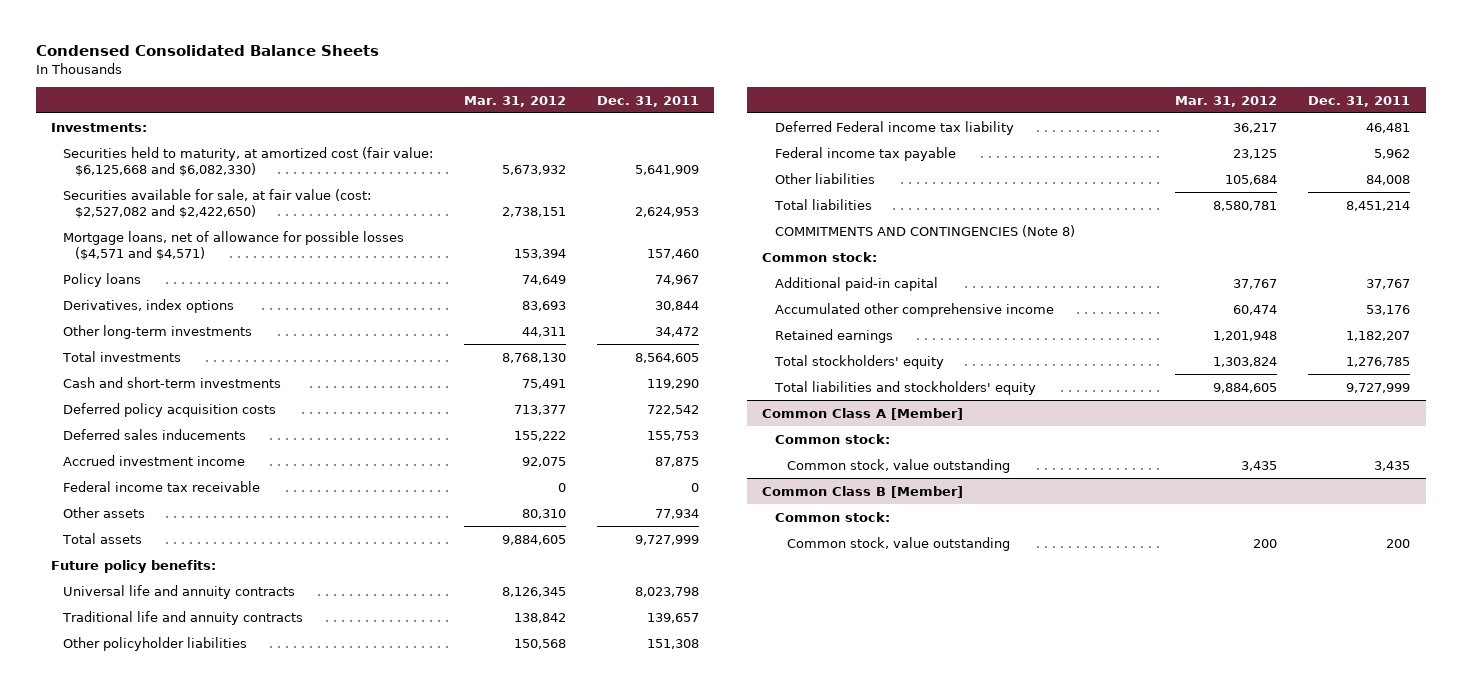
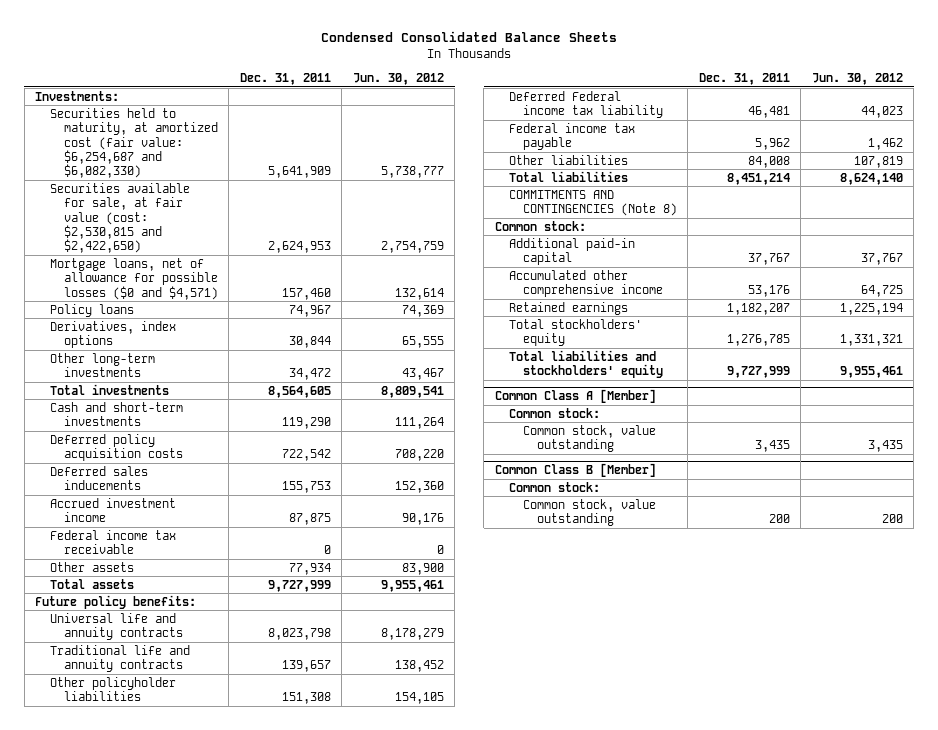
- | Mar. 31, 2012 | Dec. 31, 2011
+ | Dec. 31, 2011 | Jun. 30, 2012
- Securities held to maturity, at amortized cost (fair value: $6,125,668 and $6,082,330) | 5,673,932 | 5,641,909
- Securities available for sale, at fair value (cost: $2,527,082 and $2,422,650) | 2,738,151 | 2,624,953
- Mortgage loans, net of allowance for possible losses ($4,571 and $4,571) | 153,394 | 157,460
+ Securities held to maturity, at amortized cost (fair value: $6,254,687 and $6,082,330) | 5,641,909 | 5,738,777
+ Securities available for sale, at fair value (cost: $2,530,815 and $2,422,650) | 2,624,953 | 2,754,759
+ Mortgage loans, net of allowance for possible losses ($0 and $4,571) | 157,460 | 132,614

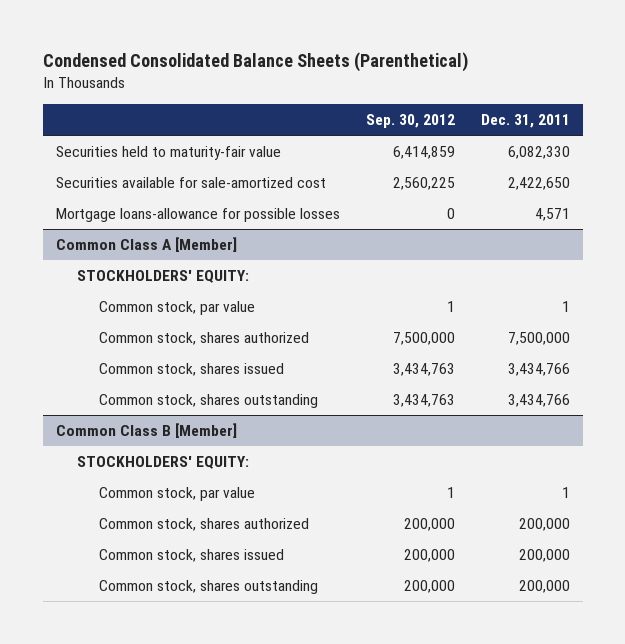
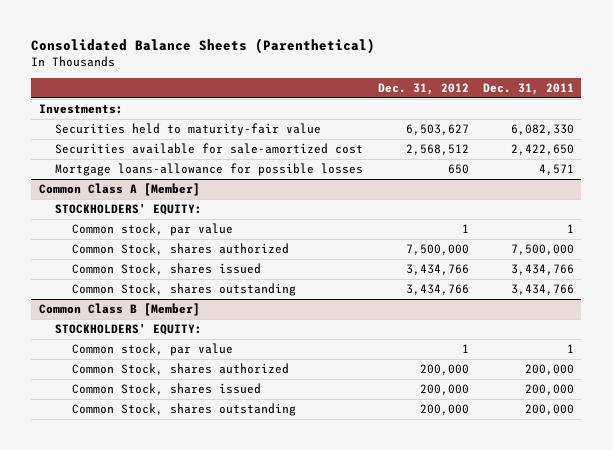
- Condensed Consolidated Balance Sheets (Parenthetical)
+ Consolidated Balance Sheets (Parenthetical)
- | Sep. 30, 2012 | Dec. 31, 2011
+ | Dec. 31, 2012 | Dec. 31, 2011
+ Investments:
@ Common Class A [Member]
- Common stock, shares authorized | 7,500,000 | 7,500,000
- Common stock, shares issued | 3,434,763 | 3,434,766
- Common stock, shares outstanding | 3,434,763 | 3,434,766
+ Common Stock, shares authorized | 7,500,000 | 7,500,000
+ Common Stock, shares issued | 3,434,766 | 3,434,766
+ Common Stock, shares outstanding | 3,434,766 | 3,434,766
@ Common Class B [Member]
- Common stock, shares authorized | 200,000 | 200,000
- Common stock, shares issued | 200,000 | 200,000
- Common stock, shares outstanding | 200,000 | 200,000
+ Common Stock, shares authorized | 200,000 | 200,000
+ Common Stock, shares issued | 200,000 | 200,000
+ Common Stock, shares outstanding | 200,000 | 200,000

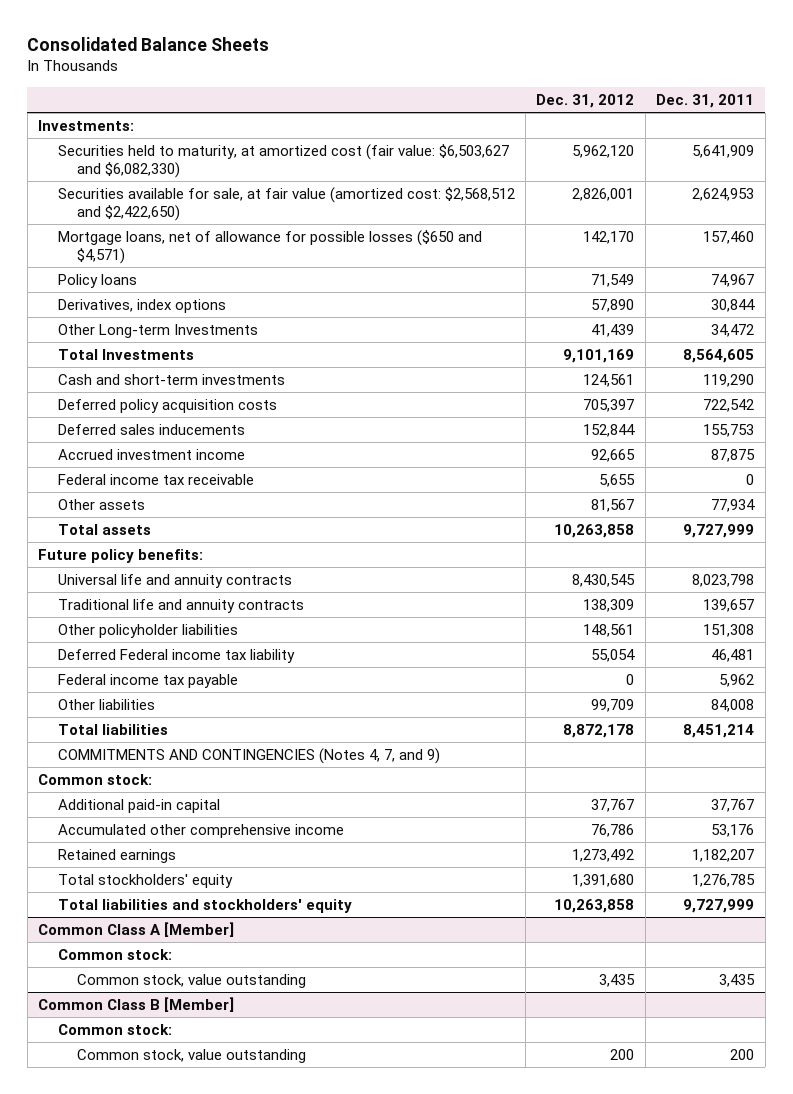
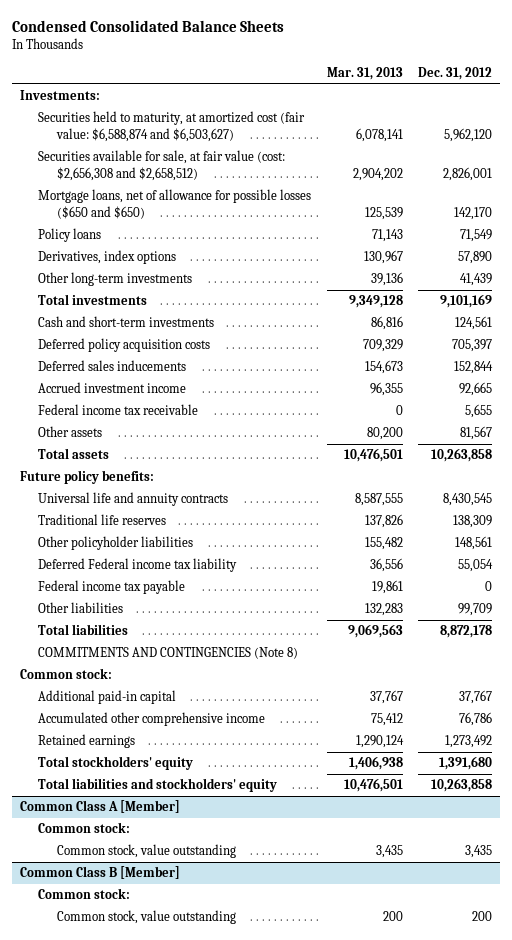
- Consolidated Balance Sheets
+ Condensed Consolidated Balance Sheets
- | Dec. 31, 2012 | Dec. 31, 2011
+ | Mar. 31, 2013 | Dec. 31, 2012
- Securities held to maturity, at amortized cost (fair value: $6,503,627 and $6,082,330) | 5,962,120 | 5,641,909
- Securities available for sale, at fair value (amortized cost: $2,568,512 and $2,422,650) | 2,826,001 | 2,624,953
- Mortgage loans, net of allowance for possible losses ($650 and $4,571) | 142,170 | 157,460
+ Securities held to maturity, at amortized cost (fair value: $6,588,874 and $6,503,627) | 6,078,141 | 5,962,120
+ Securities available for sale, at fair value (cost: $2,656,308 and $2,658,512) | 2,904,202 | 2,826,001
+ Mortgage loans, net of allowance for possible losses ($650 and $650) | 125,539 | 142,170
- Other Long-term Investments | 41,439 | 34,472
- Total Investments | 9,101,169 | 8,564,605
+ Other long-term investments | 39,136 | 41,439
+ Total investments | 9,349,128 | 9,101,169
- Traditional life and annuity contracts | 138,309 | 139,657
+ Traditional life reserves | 137,826 | 138,309
- COMMITMENTS AND CONTINGENCIES (Notes 4, 7, and 9)
+ COMMITMENTS AND CONTINGENCIES (Note 8)

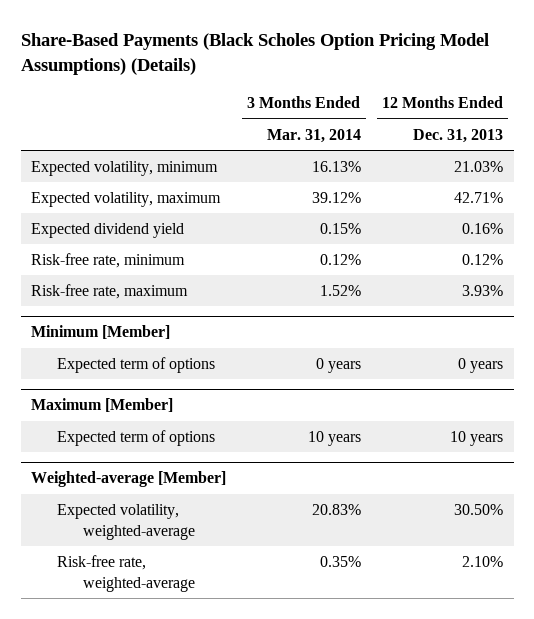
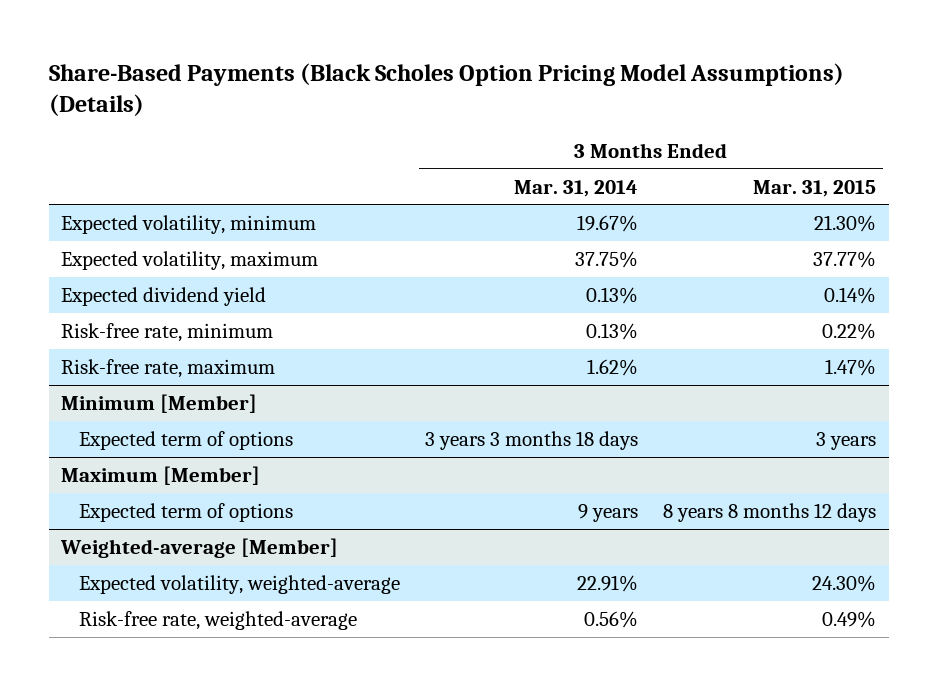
- | 3 Months Ended Mar. 31, 2014 | 12 Months Ended Dec. 31, 2013
+ | 3 Months Ended Mar. 31, 2014 | 3 Months Ended Mar. 31, 2015
- Expected volatility, minimum | 16.13% | 21.03%
- Expected volatility, maximum | 39.12% | 42.71%
- Expected dividend yield | 0.15% | 0.16%
- Risk-free rate, minimum | 0.12% | 0.12%
- Risk-free rate, maximum | 1.52% | 3.93%
+ Expected volatility, minimum | 19.67% | 21.30%
+ Expected volatility, maximum | 37.75% | 37.77%
+ Expected dividend yield | 0.13% | 0.14%
+ Risk-free rate, minimum | 0.13% | 0.22%
+ Risk-free rate, maximum | 1.62% | 1.47%
@ Minimum [Member]
- Expected term of options | 0 years | 0 years
+ Expected term of options | 3 years 3 months 18 days | 3 years
@ Maximum [Member]
- Expected term of options | 10 years | 10 years
+ Expected term of options | 9 years | 8 years 8 months 12 days
@ Weighted-average [Member]
- Expected volatility, weighted-average | 20.83% | 30.50%
- Risk-free rate, weighted-average | 0.35% | 2.10%
+ Expected volatility, weighted-average | 22.91% | 24.30%
+ Risk-free rate, weighted-average | 0.56% | 0.49%

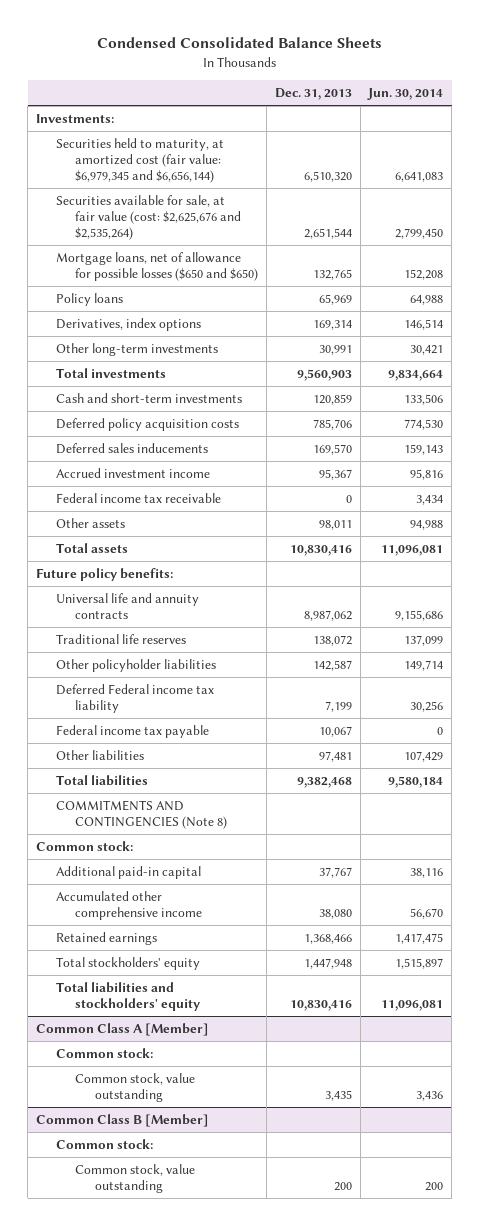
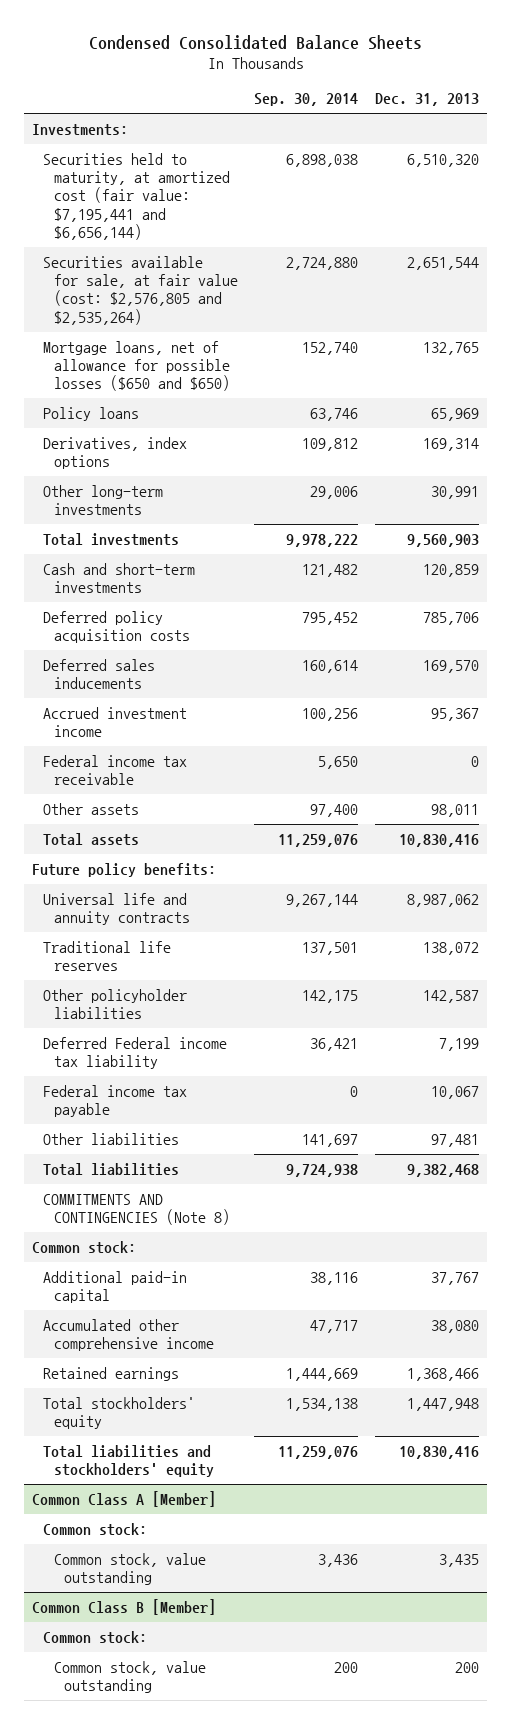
- | Dec. 31, 2013 | Jun. 30, 2014
+ | Sep. 30, 2014 | Dec. 31, 2013
- Securities held to maturity, at amortized cost (fair value: $6,979,345 and $6,656,144) | 6,510,320 | 6,641,083
- Securities available for sale, at fair value (cost: $2,625,676 and $2,535,264) | 2,651,544 | 2,799,450
+ Securities held to maturity, at amortized cost (fair value: $7,195,441 and $6,656,144) | 6,898,038 | 6,510,320
+ Securities available for sale, at fair value (cost: $2,576,805 and $2,535,264) | 2,724,880 | 2,651,544

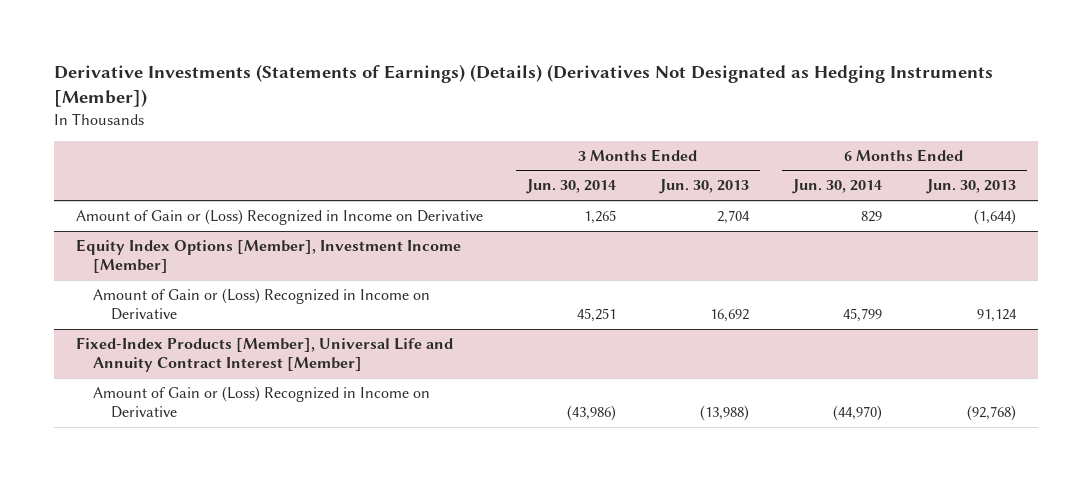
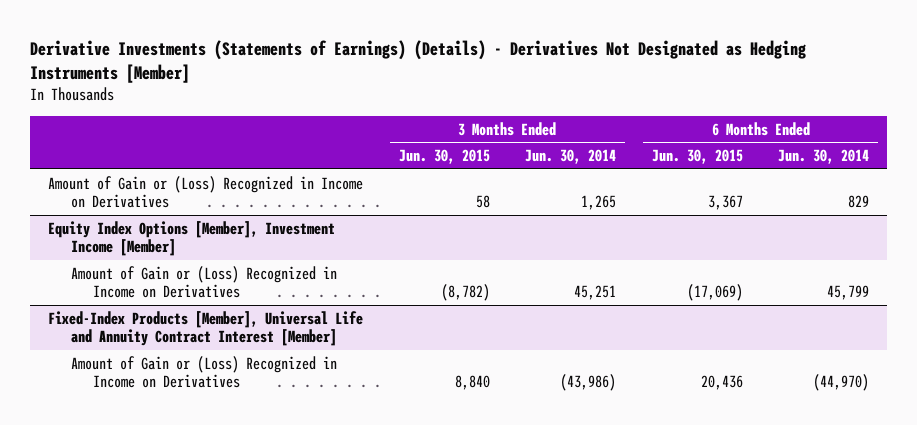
- Derivative Investments (Statements of Earnings) (Details) (Derivatives Not Designated as Hedging Instruments [Member])
+ Derivative Investments (Statements of Earnings) (Details) - Derivatives Not Designated as Hedging Instruments [Member]
- | 3 Months Ended Jun. 30, 2014 | 3 Months Ended Jun. 30, 2013 | 6 Months Ended Jun. 30, 2014 | 6 Months Ended Jun. 30, 2013
+ | 3 Months Ended Jun. 30, 2015 | 3 Months Ended Jun. 30, 2014 | 6 Months Ended Jun. 30, 2015 | 6 Months Ended Jun. 30, 2014
- Amount of Gain or (Loss) Recognized in Income on Derivative | 1,265 | 2,704 | 829 | (1,644)
+ Amount of Gain or (Loss) Recognized in Income on Derivatives | 58 | 1,265 | 3,367 | 829
@ Equity Index Options [Member], Investment Income [Member]
- Amount of Gain or (Loss) Recognized in Income on Derivative | 45,251 | 16,692 | 45,799 | 91,124
+ Amount of Gain or (Loss) Recognized in Income on Derivatives | (8,782) | 45,251 | (17,069) | 45,799
@ Fixed-Index Products [Member], Universal Life and Annuity Contract Interest [Member]
- Amount of Gain or (Loss) Recognized in Income on Derivative | (43,986) | (13,988) | (44,970) | (92,768)
+ Amount of Gain or (Loss) Recognized in Income on Derivatives | 8,840 | (43,986) | 20,436 | (44,970)

